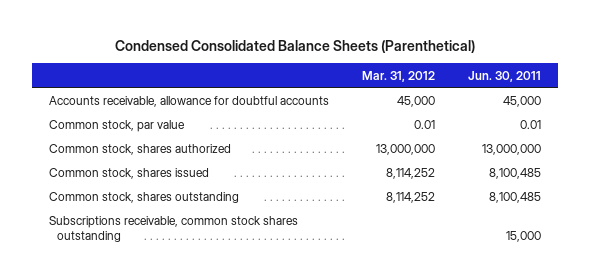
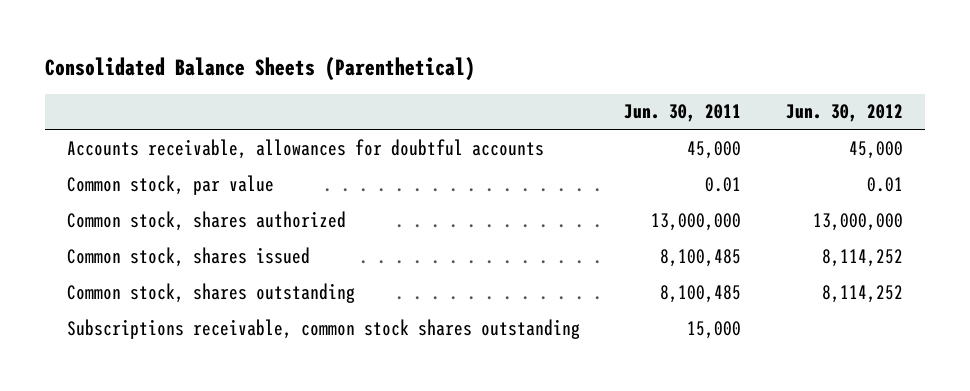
- Condensed Consolidated Balance Sheets (Parenthetical)
+ Consolidated Balance Sheets (Parenthetical)
- | Mar. 31, 2012 | Jun. 30, 2011
+ | Jun. 30, 2011 | Jun. 30, 2012
- Accounts receivable, allowance for doubtful accounts | 45,000 | 45,000
+ Accounts receivable, allowances for doubtful accounts | 45,000 | 45,000

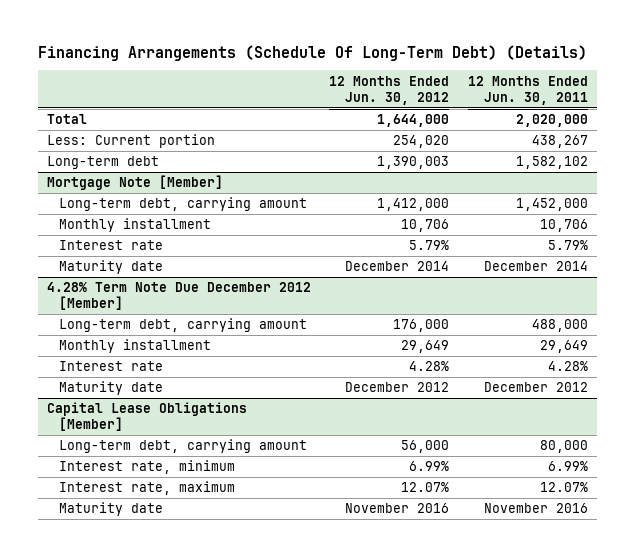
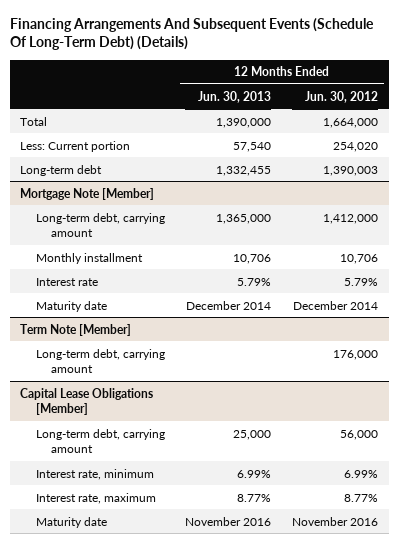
- Financing Arrangements (Schedule Of Long-Term Debt) (Details)
+ Financing Arrangements And Subsequent Events (Schedule Of Long-Term Debt) (Details)
- | 12 Months Ended Jun. 30, 2012 | 12 Months Ended Jun. 30, 2011
+ | 12 Months Ended Jun. 30, 2013 | 12 Months Ended Jun. 30, 2012
- Total | 1,644,000 | 2,020,000
+ Total | 1,390,000 | 1,664,000
- 4.28% Term Note Due December 2012 [Member]
+ Term Note [Member]
- Monthly installment | 29,649 | 29,649
- Interest rate | 4.28% | 4.28%
- Maturity date | December 2012 | December 2012
@ Capital Lease Obligations [Member]
- Interest rate, maximum | 12.07% | 12.07%
+ Interest rate, maximum | 8.77% | 8.77%

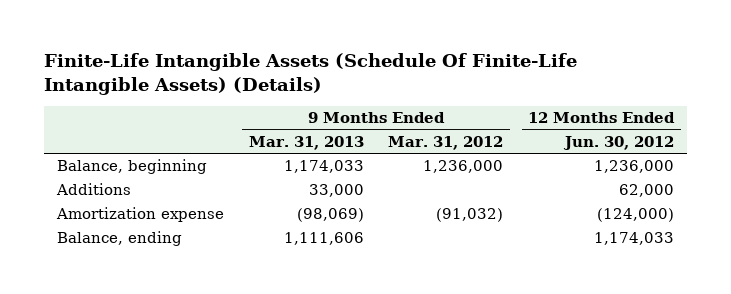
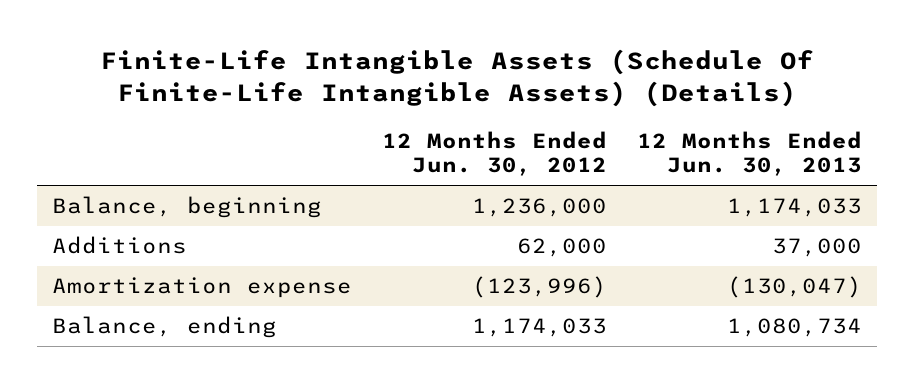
- | 9 Months Ended Mar. 31, 2013 | 9 Months Ended Mar. 31, 2012 | 12 Months Ended Jun. 30, 2012
+ | 12 Months Ended Jun. 30, 2012 | 12 Months Ended Jun. 30, 2013
- Amortization expense | (98,069) | (91,032) | (124,000)
+ Amortization expense | (123,996) | (130,047)

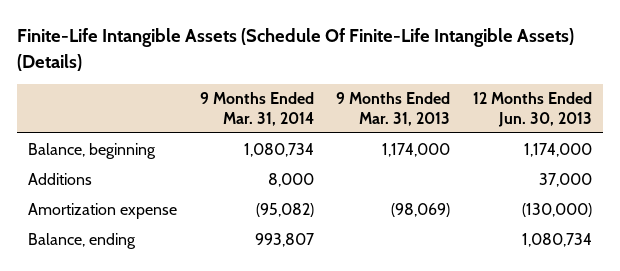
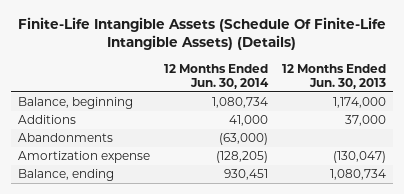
- | 9 Months Ended Mar. 31, 2014 | 9 Months Ended Mar. 31, 2013 | 12 Months Ended Jun. 30, 2013
+ | 12 Months Ended Jun. 30, 2014 | 12 Months Ended Jun. 30, 2013
- Amortization expense | (95,082) | (98,069) | (130,000)
+ Abandonments | (63,000) |
+ Amortization expense | (128,205) | (130,047)

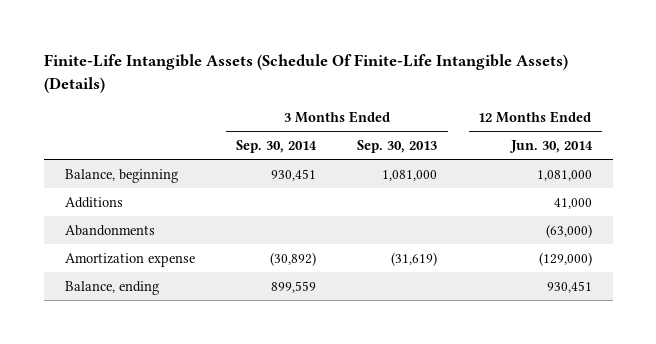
- | 12 Months Ended Jun. 30, 2014 | 12 Months Ended Jun. 30, 2013
+ | 3 Months Ended Sep. 30, 2014 | 3 Months Ended Sep. 30, 2013 | 12 Months Ended Jun. 30, 2014
- Balance, beginning | 1,080,734 | 1,174,000
+ Balance, beginning | 930,451 | 1,081,000 | 1,081,000
- Amortization expense | (128,205) | (130,047)
+ Amortization expense | (30,892) | (31,619) | (129,000)

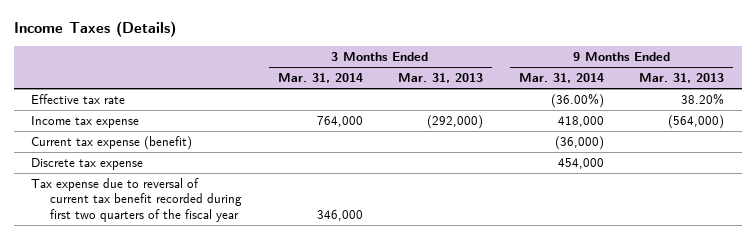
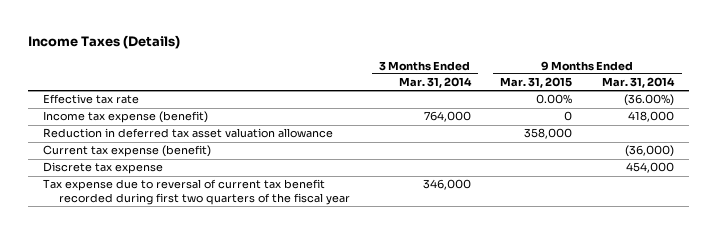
- | 3 Months Ended Mar. 31, 2014 | 3 Months Ended Mar. 31, 2013 | 9 Months Ended Mar. 31, 2014 | 9 Months Ended Mar. 31, 2013
+ | 3 Months Ended Mar. 31, 2014 | 9 Months Ended Mar. 31, 2015 | 9 Months Ended Mar. 31, 2014
- Income tax expense | 764,000 | (292,000) | 418,000 | (564,000)
+ Income tax expense (benefit) | 764,000 | 0 | 418,000
+ Reduction in deferred tax asset valuation allowance | | 358,000 |

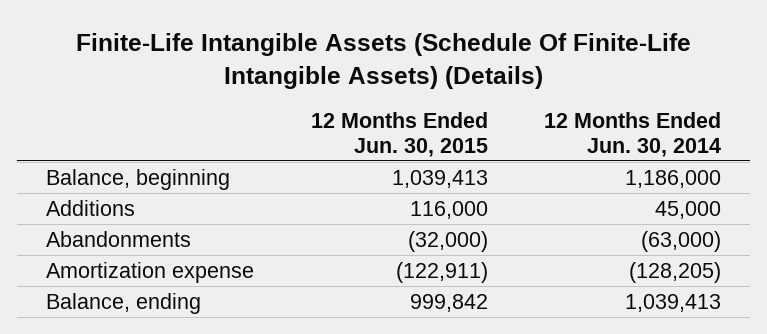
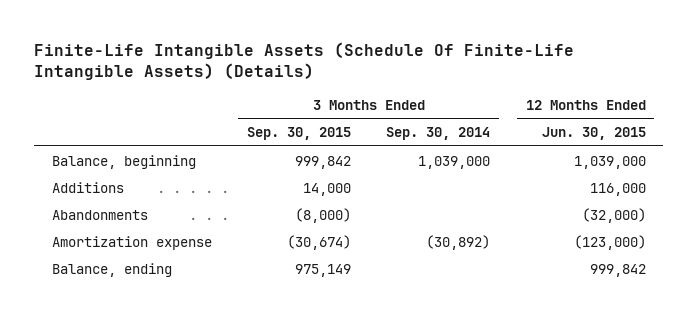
- | 12 Months Ended Jun. 30, 2015 | 12 Months Ended Jun. 30, 2014
+ | 3 Months Ended Sep. 30, 2015 | 3 Months Ended Sep. 30, 2014 | 12 Months Ended Jun. 30, 2015
- Balance, beginning | 1,039,413 | 1,186,000
+ Balance, beginning | 999,842 | 1,039,000 | 1,039,000
- Amortization expense | (122,911) | (128,205)
+ Amortization expense | (30,674) | (30,892) | (123,000)

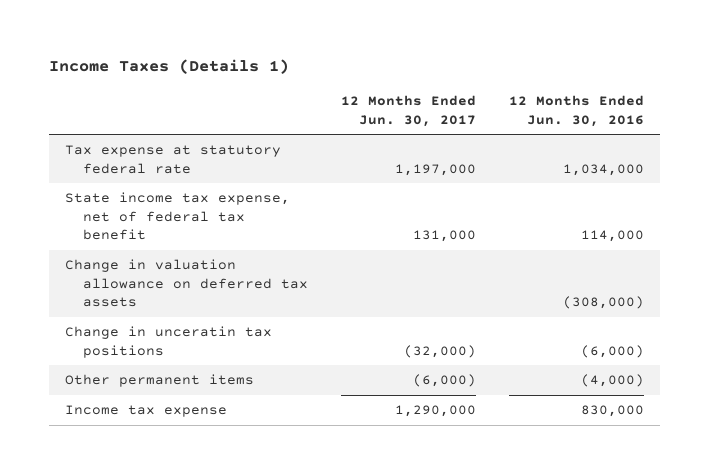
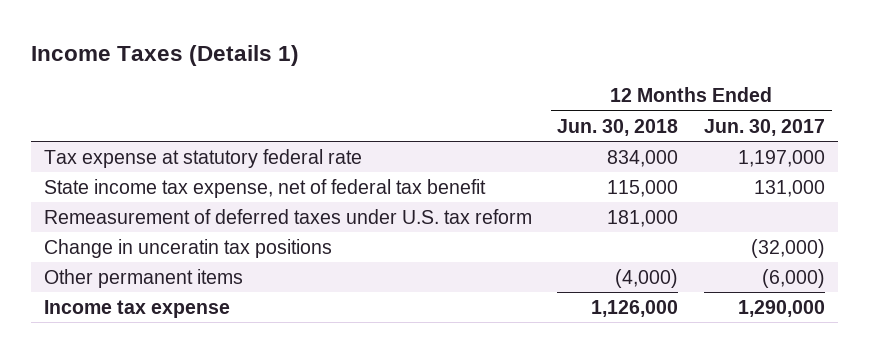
- | 12 Months Ended Jun. 30, 2017 | 12 Months Ended Jun. 30, 2016
+ | 12 Months Ended Jun. 30, 2018 | 12 Months Ended Jun. 30, 2017
- Change in valuation allowance on deferred tax assets | | (308,000)
+ Remeasurement of deferred taxes under U.S. tax reform | 181,000 |

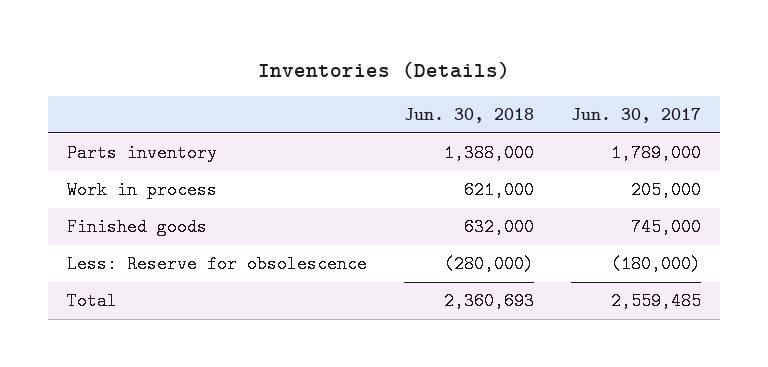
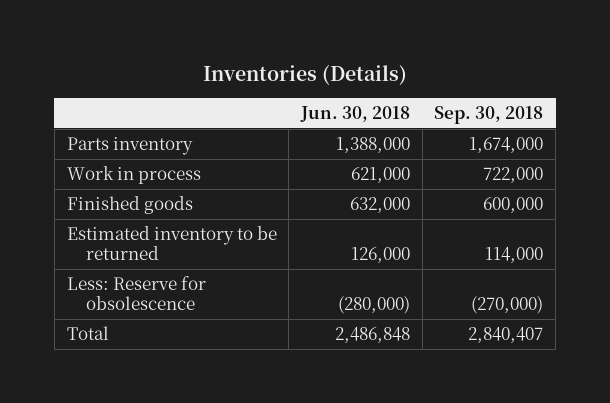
- | Jun. 30, 2018 | Jun. 30, 2017
+ | Jun. 30, 2018 | Sep. 30, 2018
+ Estimated inventory to be returned | 126,000 | 114,000
- Total | 2,360,693 | 2,559,485
+ Total | 2,486,848 | 2,840,407

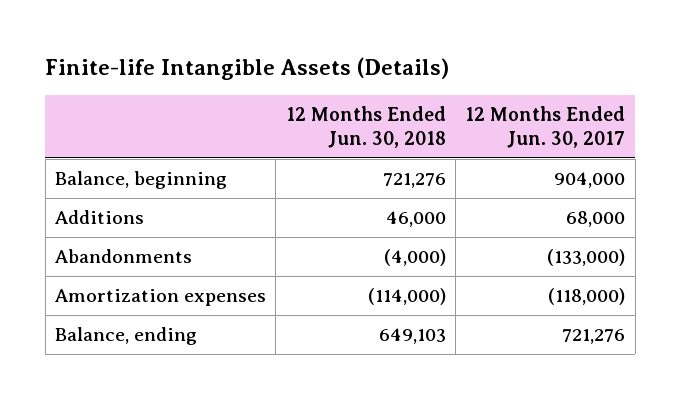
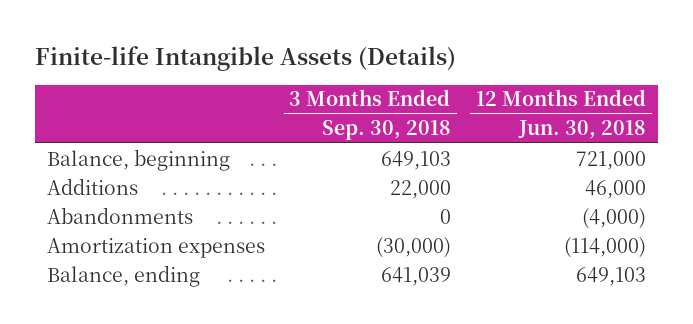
- | 12 Months Ended Jun. 30, 2018 | 12 Months Ended Jun. 30, 2017
+ | 3 Months Ended Sep. 30, 2018 | 12 Months Ended Jun. 30, 2018
- Balance, beginning | 721,276 | 904,000
+ Balance, beginning | 649,103 | 721,000

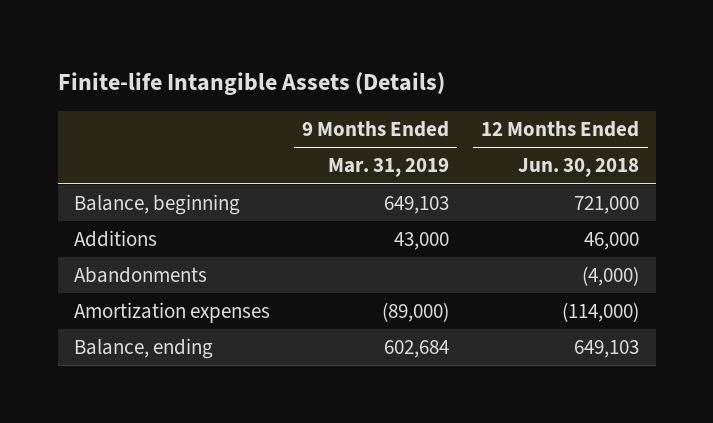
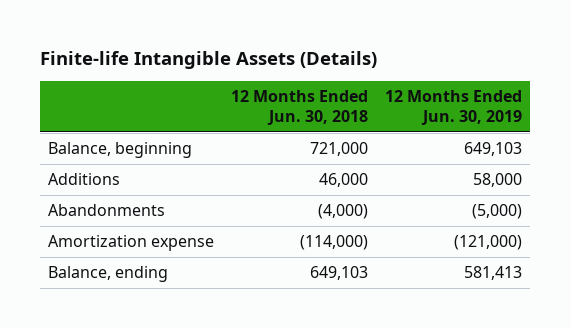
- | 9 Months Ended Mar. 31, 2019 | 12 Months Ended Jun. 30, 2018
+ | 12 Months Ended Jun. 30, 2018 | 12 Months Ended Jun. 30, 2019
- Amortization expenses | (89,000) | (114,000)
+ Amortization expense | (114,000) | (121,000)

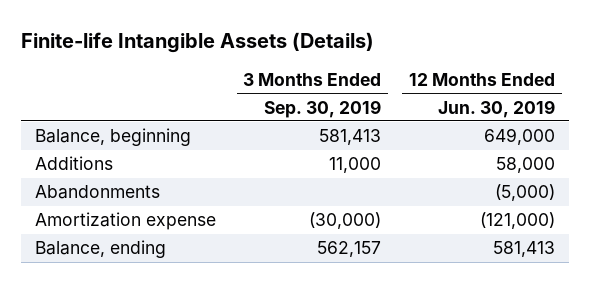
- | 12 Months Ended Jun. 30, 2018 | 12 Months Ended Jun. 30, 2019
+ | 3 Months Ended Sep. 30, 2019 | 12 Months Ended Jun. 30, 2019
- Balance, beginning | 721,000 | 649,103
+ Balance, beginning | 581,413 | 649,000

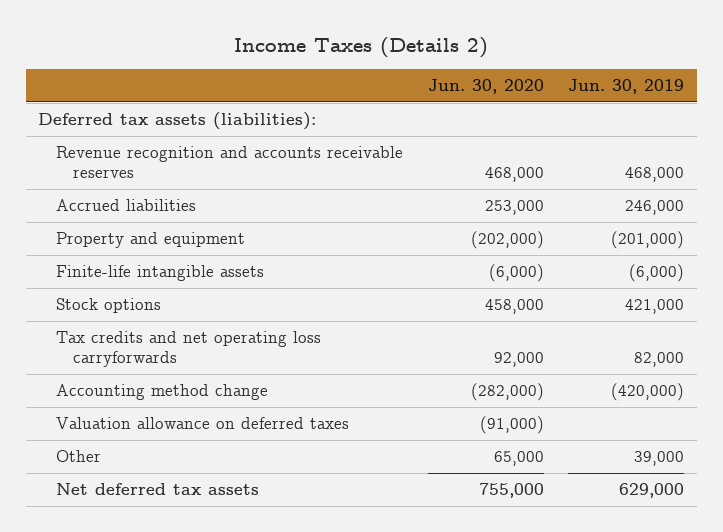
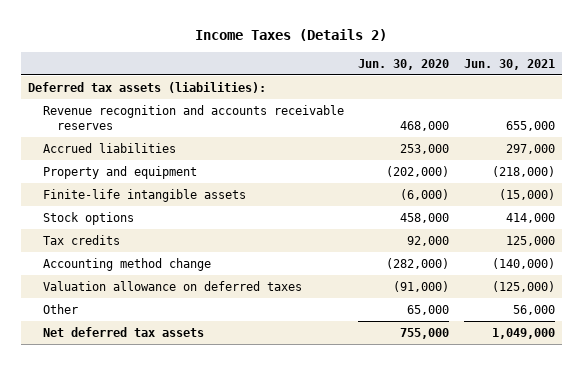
- | Jun. 30, 2020 | Jun. 30, 2019
+ | Jun. 30, 2020 | Jun. 30, 2021
- Tax credits and net operating loss carryforwards | 92,000 | 82,000
+ Tax credits | 92,000 | 125,000

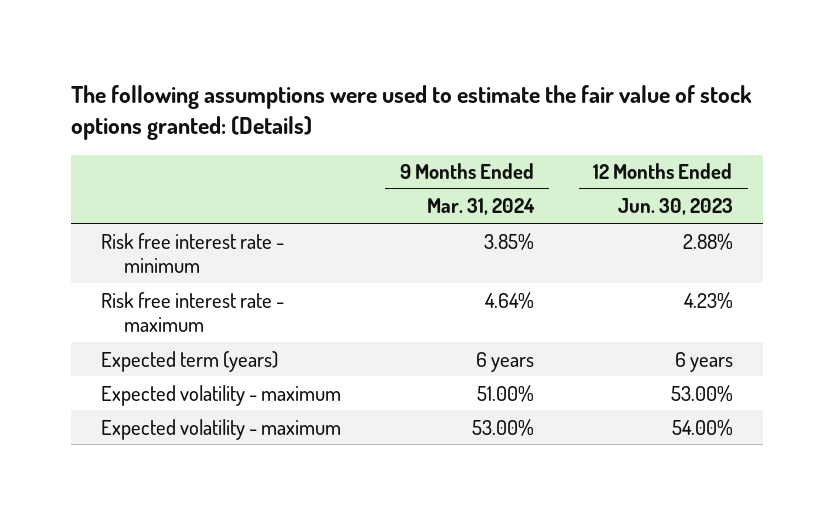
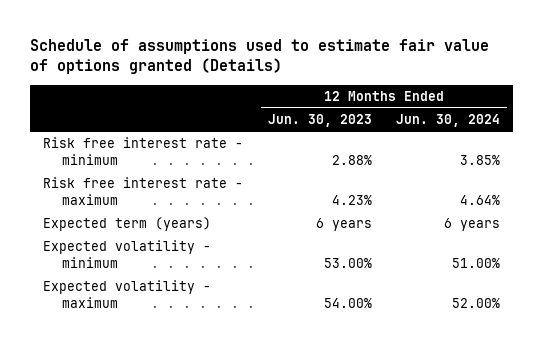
- The following assumptions were used to estimate the fair value of stock options granted: (Details)
+ Schedule of assumptions used to estimate fair value of options granted (Details)
- | 9 Months Ended Mar. 31, 2024 | 12 Months Ended Jun. 30, 2023
+ | 12 Months Ended Jun. 30, 2023 | 12 Months Ended Jun. 30, 2024
- Expected volatility - maximum | 51.00% | 53.00%
+ Expected volatility - minimum | 53.00% | 51.00%

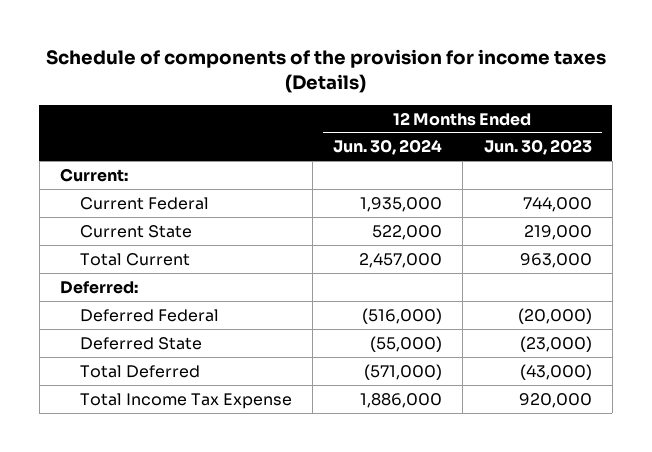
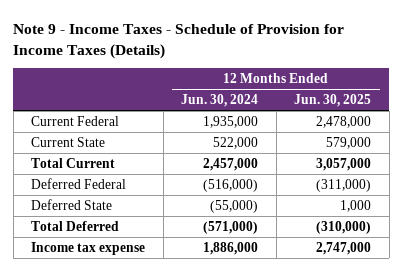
- Schedule of components of the provision for income taxes (Details)
+ Note 9 - Income Taxes - Schedule of Provision for Income Taxes (Details)
- | 12 Months Ended Jun. 30, 2024 | 12 Months Ended Jun. 30, 2023
+ | 12 Months Ended Jun. 30, 2024 | 12 Months Ended Jun. 30, 2025
- Current:
- Deferred:
- Total Income Tax Expense | 1,886,000 | 920,000
+ Income tax expense | 1,886,000 | 2,747,000

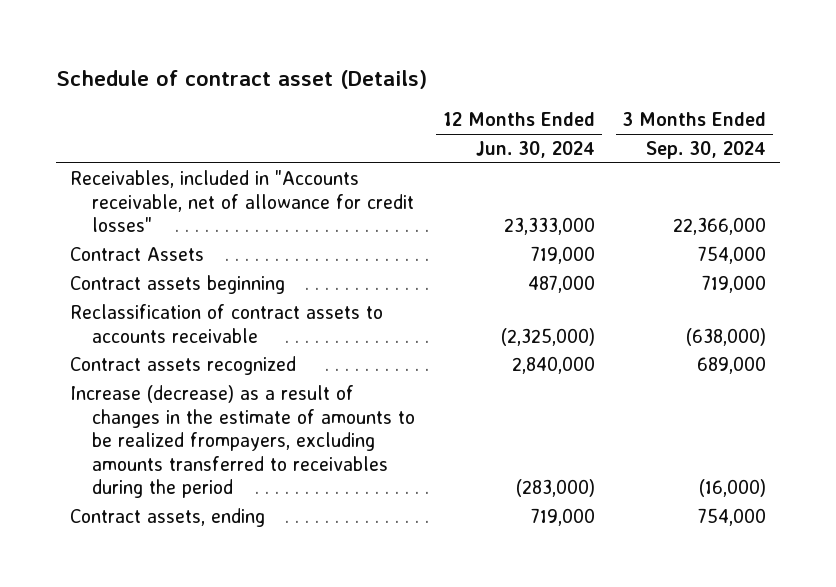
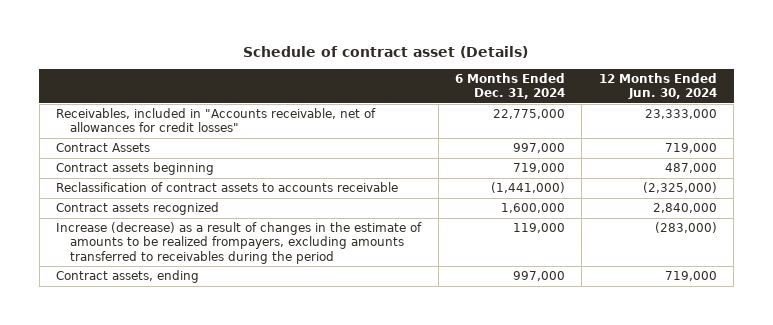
- | 12 Months Ended Jun. 30, 2024 | 3 Months Ended Sep. 30, 2024
+ | 6 Months Ended Dec. 31, 2024 | 12 Months Ended Jun. 30, 2024
- Receivables, included in "Accounts receivable, net of allowance for credit losses" | 23,333,000 | 22,366,000
+ Receivables, included in "Accounts receivable, net of allowances for credit losses" | 22,775,000 | 23,333,000

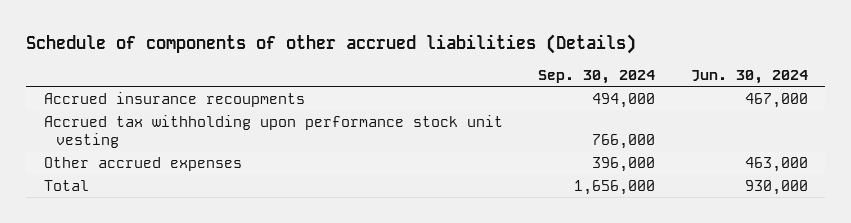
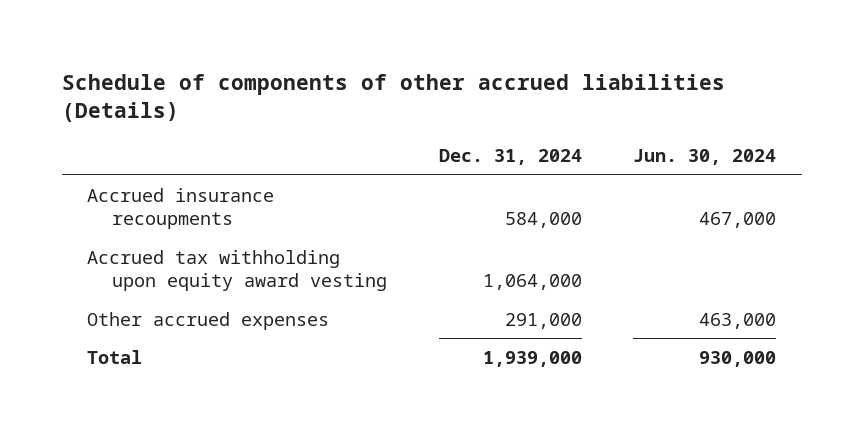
- | Sep. 30, 2024 | Jun. 30, 2024
+ | Dec. 31, 2024 | Jun. 30, 2024
- Accrued tax withholding upon performance stock unit vesting | 766,000 |
+ Accrued tax withholding upon equity award vesting | 1,064,000 |

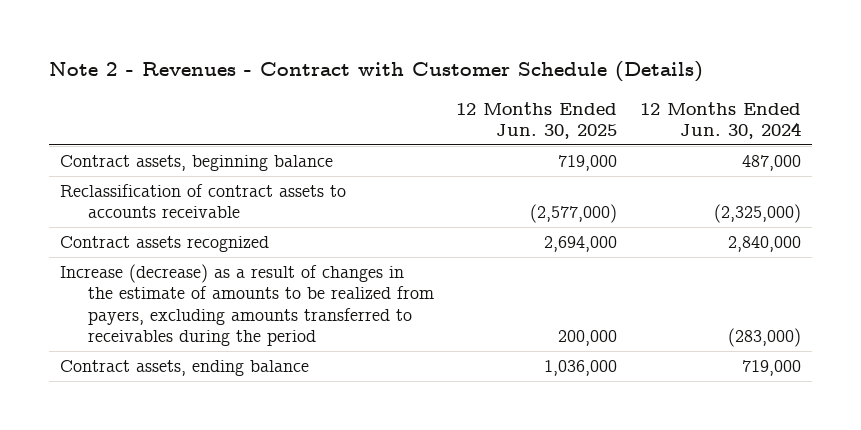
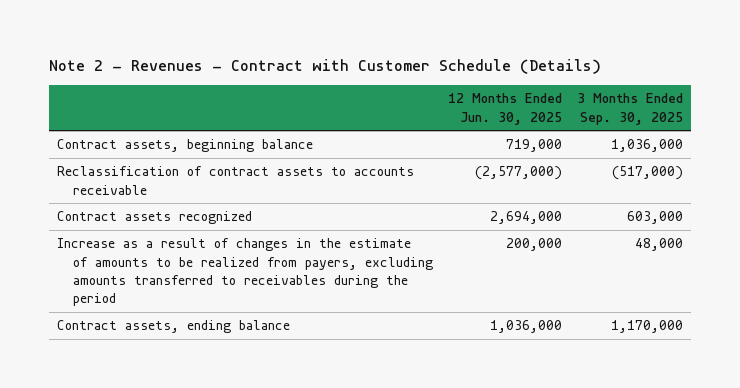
- | 12 Months Ended Jun. 30, 2025 | 12 Months Ended Jun. 30, 2024
+ | 12 Months Ended Jun. 30, 2025 | 3 Months Ended Sep. 30, 2025
- Increase (decrease) as a result of changes in the estimate of amounts to be realized from payers, excluding amounts transferred to receivables during the period | 200,000 | (283,000)
+ Increase as a result of changes in the estimate of amounts to be realized from payers, excluding amounts transferred to receivables during the period | 200,000 | 48,000

